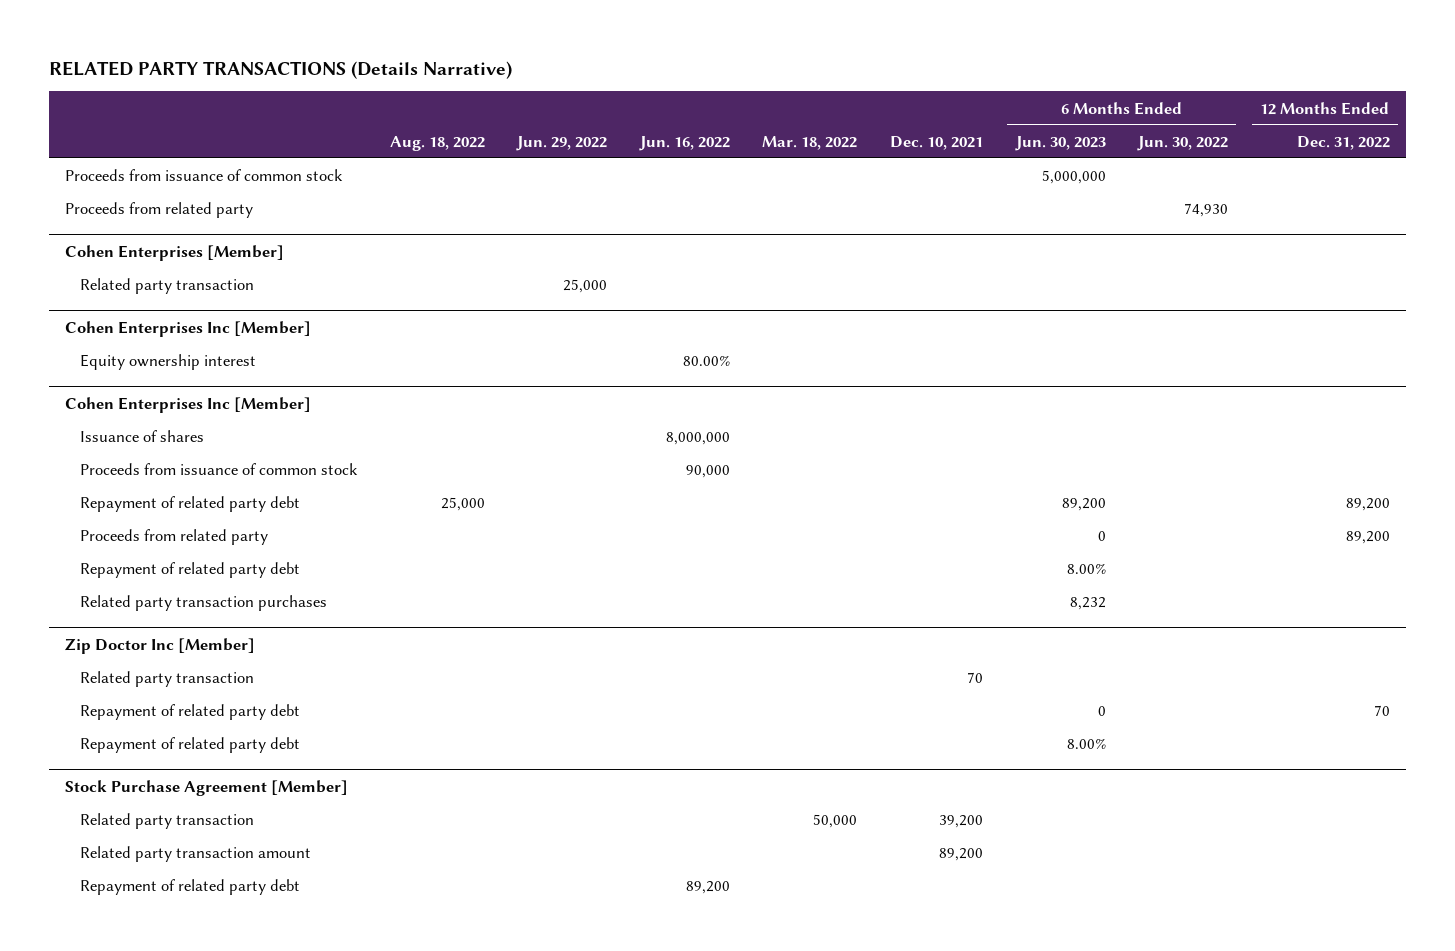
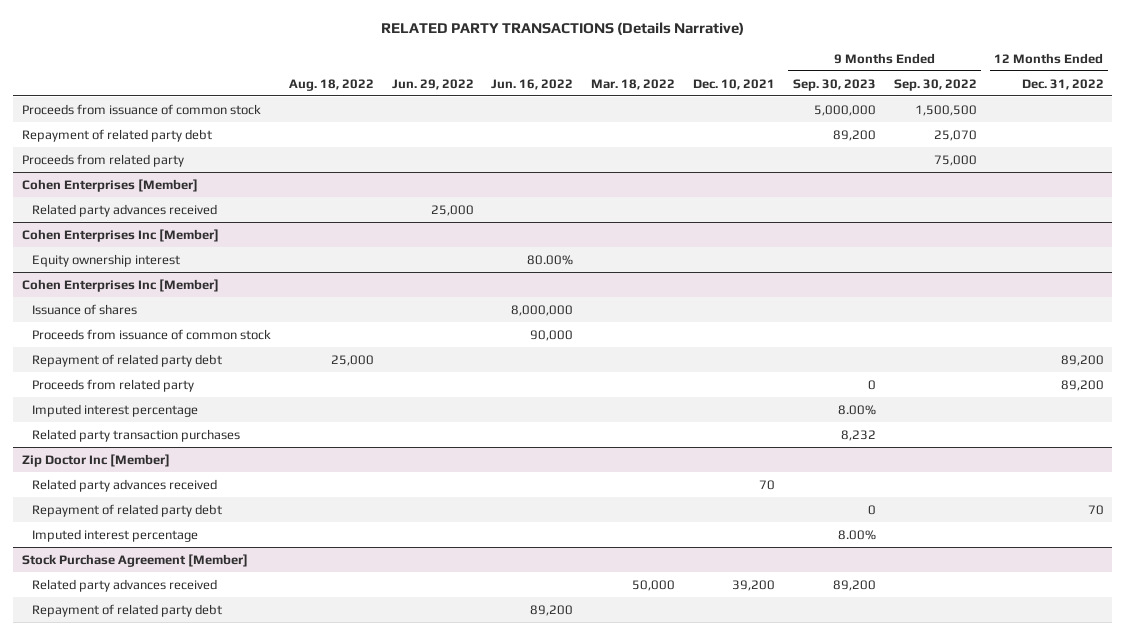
- | Aug. 18, 2022 | Jun. 29, 2022 | Jun. 16, 2022 | Mar. 18, 2022 | Dec. 10, 2021 | 6 Months Ended Jun. 30, 2023 | 6 Months Ended Jun. 30, 2022 | 12 Months Ended Dec. 31, 2022
+ | Aug. 18, 2022 | Jun. 29, 2022 | Jun. 16, 2022 | Mar. 18, 2022 | Dec. 10, 2021 | 9 Months Ended Sep. 30, 2023 | 9 Months Ended Sep. 30, 2022 | 12 Months Ended Dec. 31, 2022
+ Repayment of related party debt | | | | | | 89,200 | 25,070 |
@ Cohen Enterprises [Member]
- Related party transaction | | 25,000 | | | | | |
+ Related party advances received | | 25,000 | | | | | |
@ Cohen Enterprises Inc [Member]
- Repayment of related party debt | | | | | | 8.00% | |
+ Imputed interest percentage | | | | | | 8.00% | |
@ Zip Doctor Inc [Member]
- Related party transaction | | | | | 70 | | |
+ Related party advances received | | | | | 70 | | |
- Repayment of related party debt | | | | | | 8.00% | |
+ Imputed interest percentage | | | | | | 8.00% | |
@ Stock Purchase Agreement [Member]
- Related party transaction | | | | 50,000 | 39,200 | | |
- Related party transaction amount | | | | | 89,200 | | |
+ Related party advances received | | | | 50,000 | 39,200 | 89,200 | |

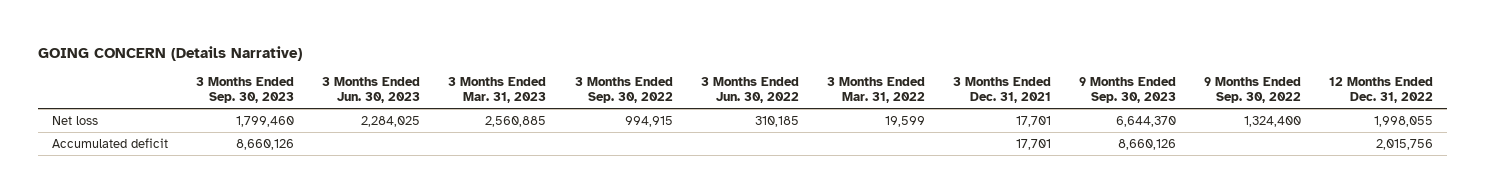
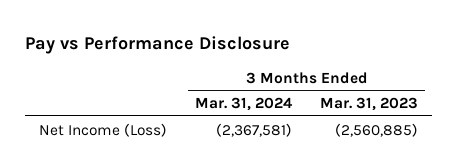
- GOING CONCERN (Details Narrative)
+ Pay vs Performance Disclosure
- | 3 Months Ended Sep. 30, 2023 | 3 Months Ended Jun. 30, 2023 | 3 Months Ended Mar. 31, 2023 | 3 Months Ended Sep. 30, 2022 | 3 Months Ended Jun. 30, 2022 | 3 Months Ended Mar. 31, 2022 | 3 Months Ended Dec. 31, 2021 | 9 Months Ended Sep. 30, 2023 | 9 Months Ended Sep. 30, 2022 | 12 Months Ended Dec. 31, 2022
+ | 3 Months Ended Mar. 31, 2024 | 3 Months Ended Mar. 31, 2023
- Net loss | 1,799,460 | 2,284,025 | 2,560,885 | 994,915 | 310,185 | 19,599 | 17,701 | 6,644,370 | 1,324,400 | 1,998,055
- Accumulated deficit | 8,660,126 | | | | | | 17,701 | 8,660,126 | | 2,015,756
+ Net Income (Loss) | (2,367,581) | (2,560,885)

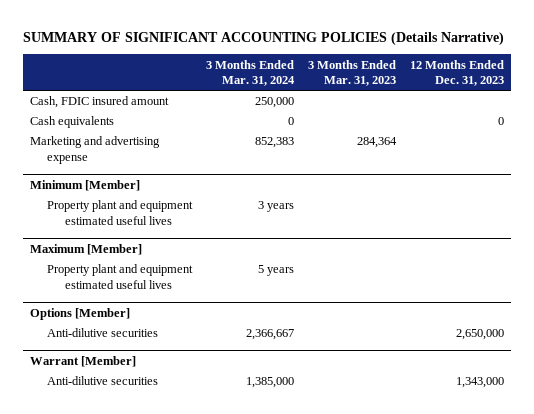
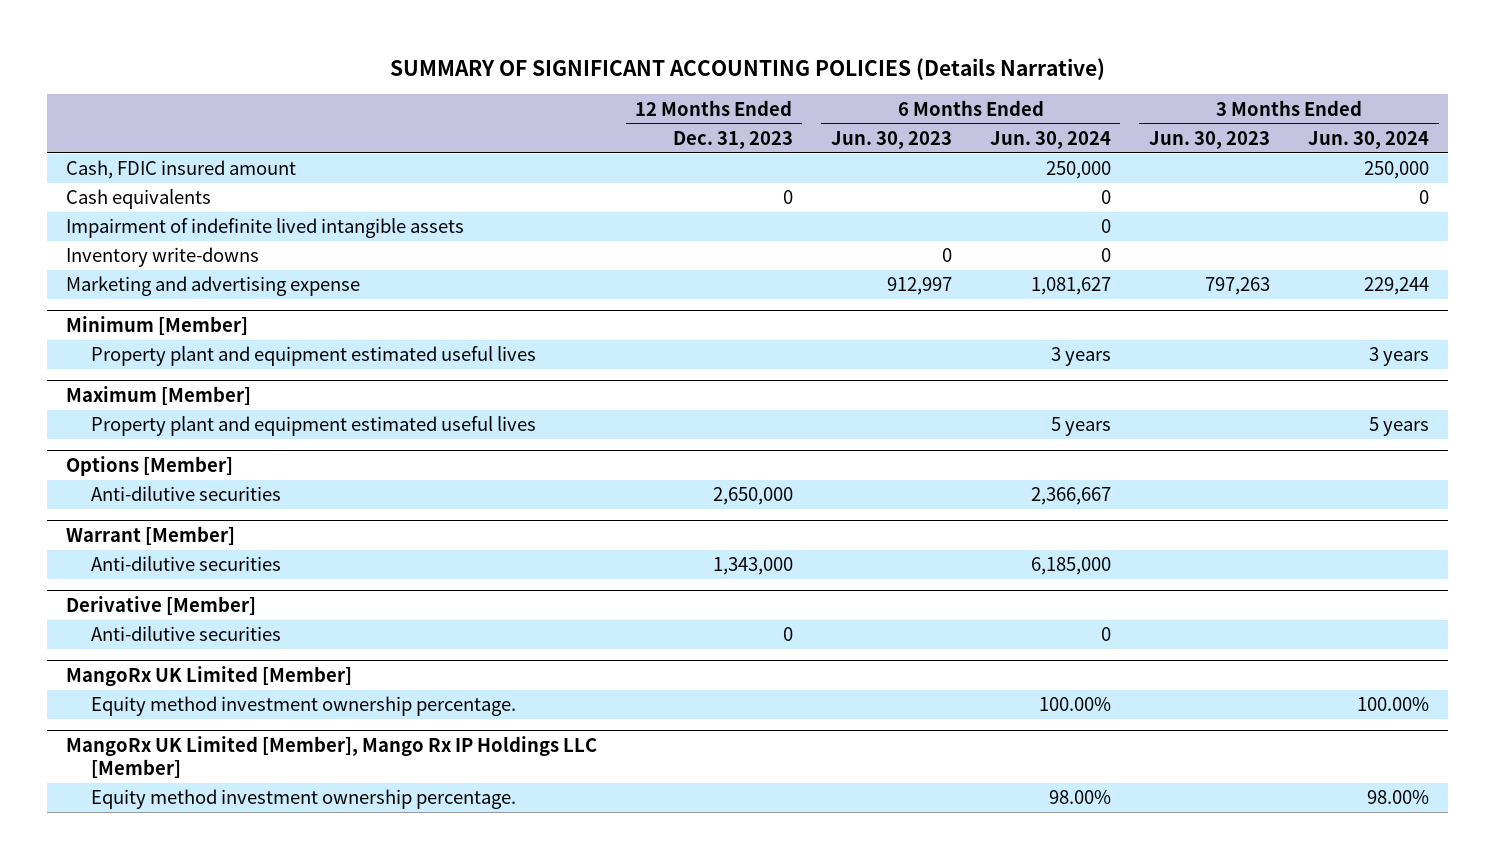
- | 3 Months Ended Mar. 31, 2024 | 3 Months Ended Mar. 31, 2023 | 12 Months Ended Dec. 31, 2023
+ | 12 Months Ended Dec. 31, 2023 | 6 Months Ended Jun. 30, 2023 | 6 Months Ended Jun. 30, 2024 | 3 Months Ended Jun. 30, 2023 | 3 Months Ended Jun. 30, 2024
+ Impairment of indefinite lived intangible assets | | | 0 | |
+ Inventory write-downs | | 0 | 0 | |
+ Derivative [Member]
+ Anti-dilutive securities | 0 | | 0 | |
+ MangoRx UK Limited [Member]
+ Equity method investment ownership percentage. | | | 100.00% | | 100.00%
+ MangoRx UK Limited [Member], Mango Rx IP Holdings LLC [Member]
+ Equity method investment ownership percentage. | | | 98.00% | | 98.00%

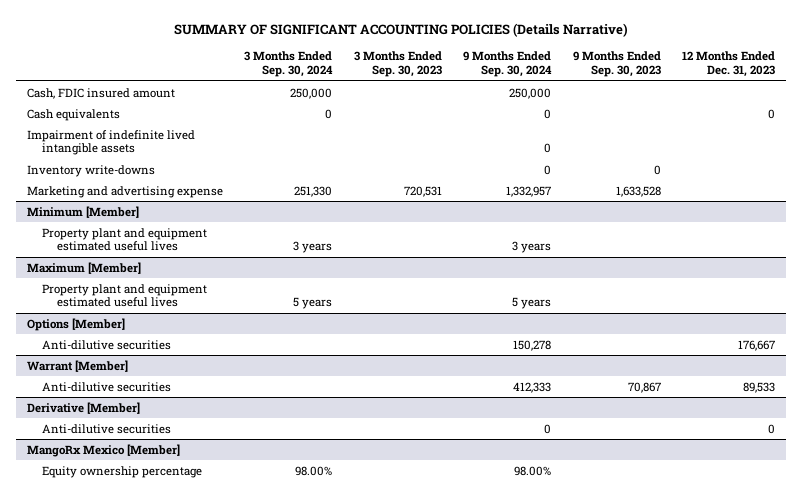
- | 12 Months Ended Dec. 31, 2023 | 6 Months Ended Jun. 30, 2023 | 6 Months Ended Jun. 30, 2024 | 3 Months Ended Jun. 30, 2023 | 3 Months Ended Jun. 30, 2024
+ | 3 Months Ended Sep. 30, 2024 | 3 Months Ended Sep. 30, 2023 | 9 Months Ended Sep. 30, 2024 | 9 Months Ended Sep. 30, 2023 | 12 Months Ended Dec. 31, 2023
@ Options [Member]
- Anti-dilutive securities | 2,650,000 | | 2,366,667 | |
+ Anti-dilutive securities | | | 150,278 | | 176,667
@ Warrant [Member]
- Anti-dilutive securities | 1,343,000 | | 6,185,000 | |
+ Anti-dilutive securities | | | 412,333 | 70,867 | 89,533
- MangoRx UK Limited [Member]
- Equity method investment ownership percentage. | | | 100.00% | | 100.00%
- MangoRx UK Limited [Member], Mango Rx IP Holdings LLC [Member]
- Equity method investment ownership percentage. | | | 98.00% | | 98.00%
+ MangoRx Mexico [Member]
+ Equity ownership percentage | 98.00% | | 98.00% | |

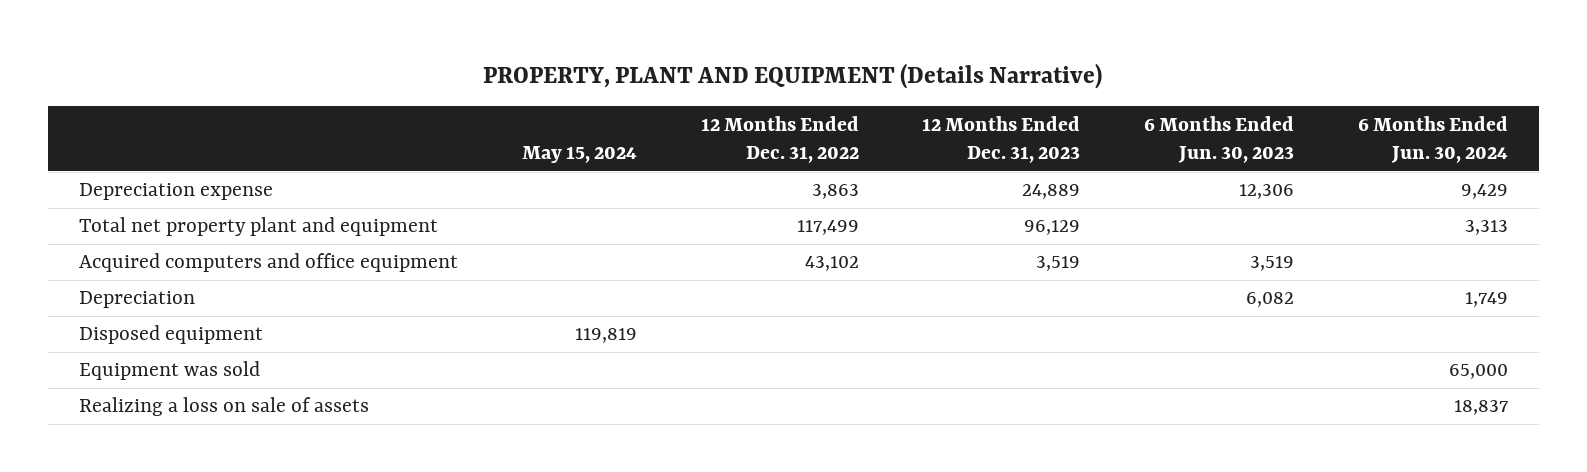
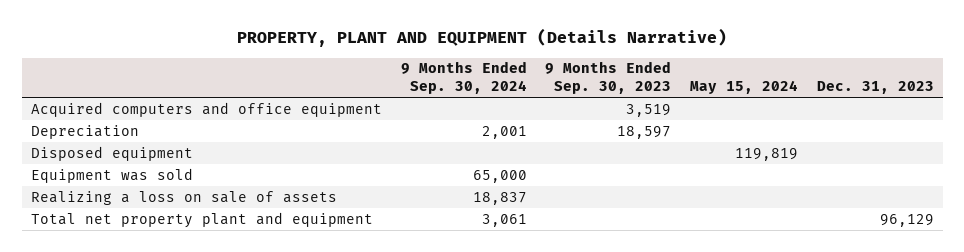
- | May 15, 2024 | 12 Months Ended Dec. 31, 2022 | 12 Months Ended Dec. 31, 2023 | 6 Months Ended Jun. 30, 2023 | 6 Months Ended Jun. 30, 2024
+ | 9 Months Ended Sep. 30, 2024 | 9 Months Ended Sep. 30, 2023 | May 15, 2024 | Dec. 31, 2023
- Depreciation expense | | 3,863 | 24,889 | 12,306 | 9,429
moved down: Total net property plant and equipment | 3,061 | | | 96,129

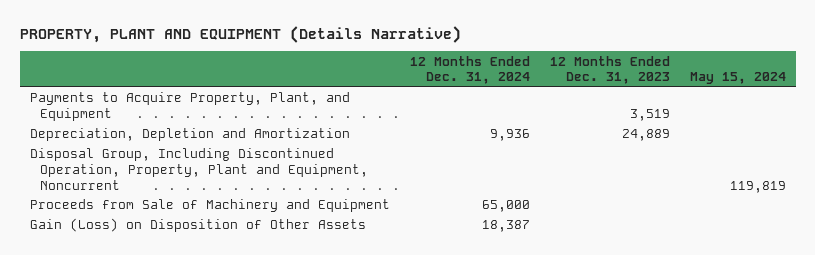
- | 9 Months Ended Sep. 30, 2024 | 9 Months Ended Sep. 30, 2023 | May 15, 2024 | Dec. 31, 2023
+ | 12 Months Ended Dec. 31, 2024 | 12 Months Ended Dec. 31, 2023 | May 15, 2024
- Acquired computers and office equipment | | 3,519 | |
- Depreciation | 2,001 | 18,597 | |
- Disposed equipment | | | 119,819 |
- Equipment was sold | 65,000 | | |
- Realizing a loss on sale of assets | 18,837 | | |
- Total net property plant and equipment | 3,061 | | | 96,129
+ Payments to Acquire Property, Plant, and Equipment | | 3,519 |
+ Depreciation, Depletion and Amortization | 9,936 | 24,889 |
+ Disposal Group, Including Discontinued Operation, Property, Plant and Equipment, Noncurrent | | | 119,819
+ Proceeds from Sale of Machinery and Equipment | 65,000 | |
+ Gain (Loss) on Disposition of Other Assets | 18,387 | |

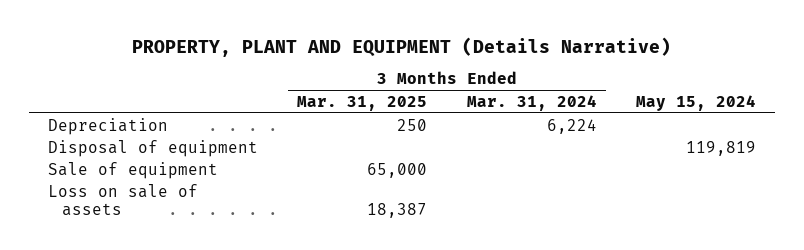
- | 12 Months Ended Dec. 31, 2024 | 12 Months Ended Dec. 31, 2023 | May 15, 2024
+ | 3 Months Ended Mar. 31, 2025 | 3 Months Ended Mar. 31, 2024 | May 15, 2024
- Payments to Acquire Property, Plant, and Equipment | | 3,519 |
- Depreciation, Depletion and Amortization | 9,936 | 24,889 |
- Disposal Group, Including Discontinued Operation, Property, Plant and Equipment, Noncurrent | | | 119,819
- Proceeds from Sale of Machinery and Equipment | 65,000 | |
- Gain (Loss) on Disposition of Other Assets | 18,387 | |
+ Depreciation | 250 | 6,224 |
+ Disposal of equipment | | | 119,819
+ Sale of equipment | 65,000 | |
+ Loss on sale of assets | 18,387 | |

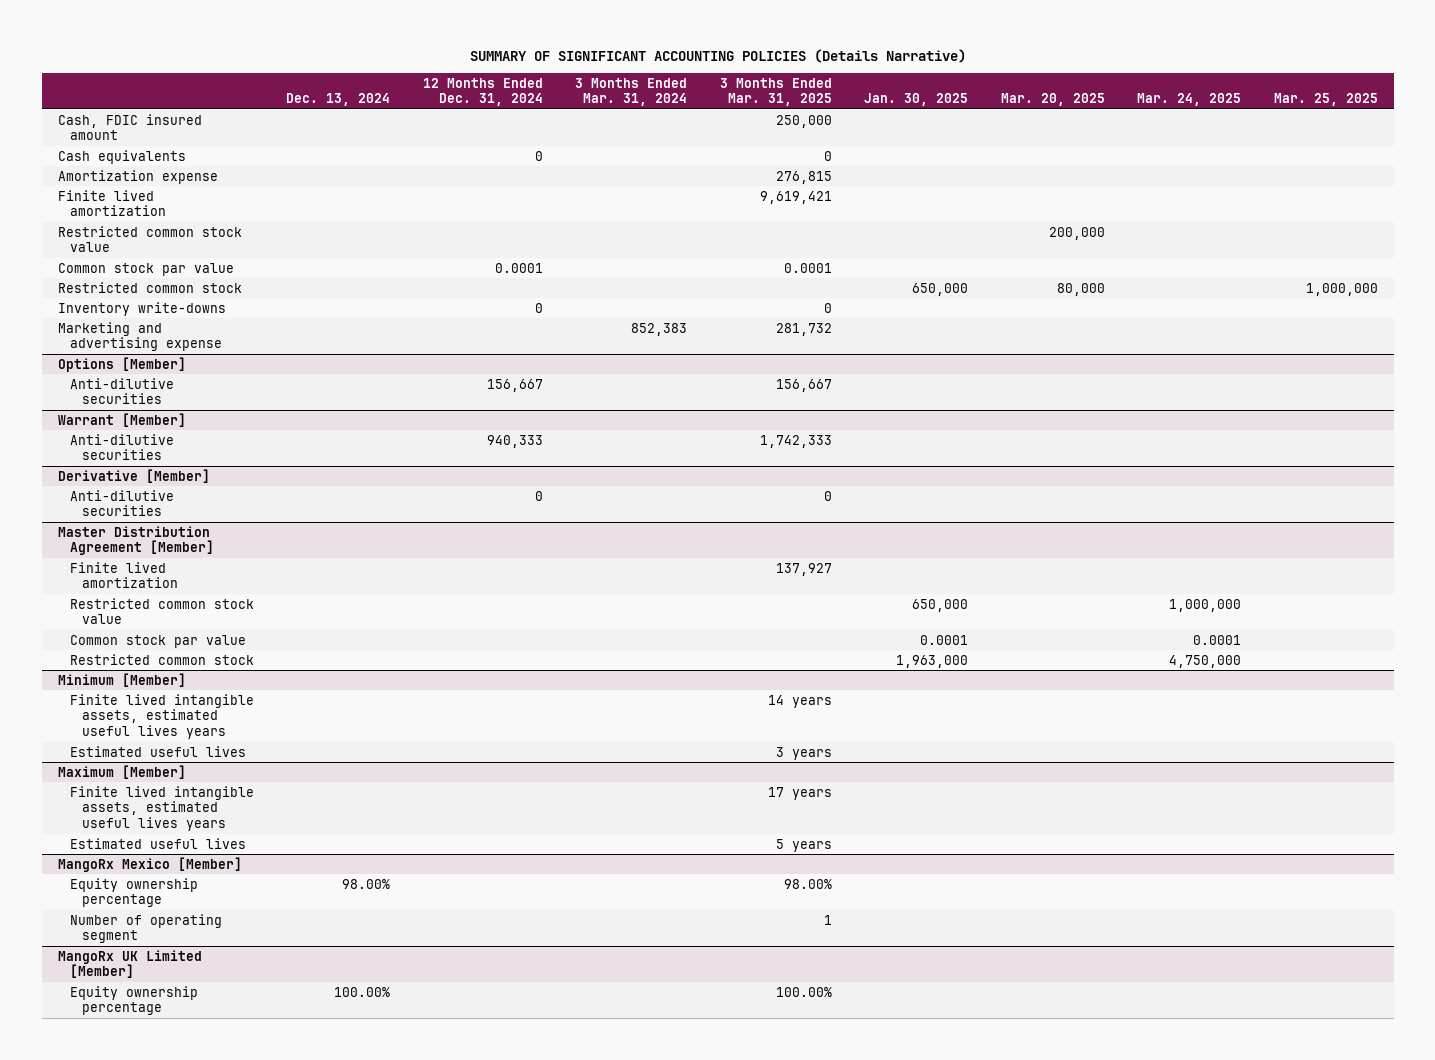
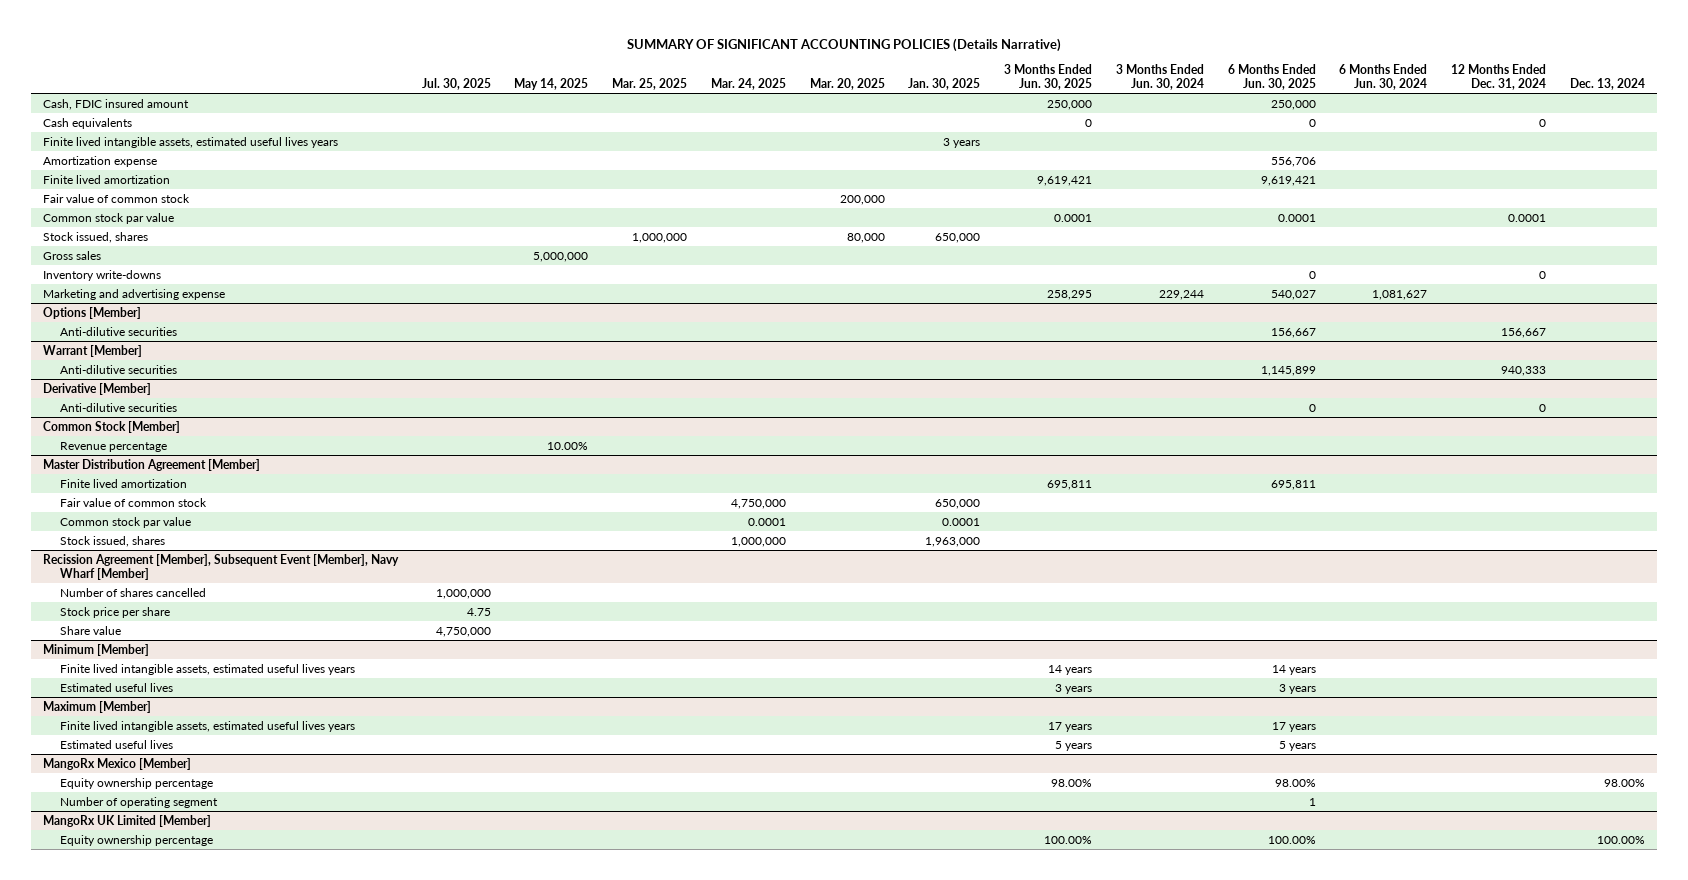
- | Dec. 13, 2024 | 12 Months Ended Dec. 31, 2024 | 3 Months Ended Mar. 31, 2024 | 3 Months Ended Mar. 31, 2025 | Jan. 30, 2025 | Mar. 20, 2025 | Mar. 24, 2025 | Mar. 25, 2025
+ | Jul. 30, 2025 | May 14, 2025 | Mar. 25, 2025 | Mar. 24, 2025 | Mar. 20, 2025 | Jan. 30, 2025 | 3 Months Ended Jun. 30, 2025 | 3 Months Ended Jun. 30, 2024 | 6 Months Ended Jun. 30, 2025 | 6 Months Ended Jun. 30, 2024 | 12 Months Ended Dec. 31, 2024 | Dec. 13, 2024
+ Finite lived intangible assets, estimated useful lives years | | | | | | 3 years | | | | | |
- Restricted common stock value | | | | | | 200,000 | |
+ Fair value of common stock | | | | | 200,000 | | | | | | |
- Restricted common stock | | | | | 650,000 | 80,000 | | 1,000,000
+ Stock issued, shares | | | 1,000,000 | | 80,000 | 650,000 | | | | | |
+ Gross sales | | 5,000,000 | | | | | | | | | |
+ Common Stock [Member]
+ Revenue percentage | | 10.00% | | | | | | | | | |
@ Master Distribution Agreement [Member]
- Restricted common stock value | | | | | 650,000 | | 1,000,000 |
+ Fair value of common stock | | | | 4,750,000 | | 650,000 | | | | | |
- Restricted common stock | | | | | 1,963,000 | | 4,750,000 |
+ Stock issued, shares | | | | 1,000,000 | | 1,963,000 | | | | | |
+ Recission Agreement [Member], Subsequent Event [Member], Navy Wharf [Member]
+ Number of shares cancelled | 1,000,000 | | | | | | | | | | |
+ Stock price per share | 4.75 | | | | | | | | | | |
+ Share value | 4,750,000 | | | | | | | | | | |

